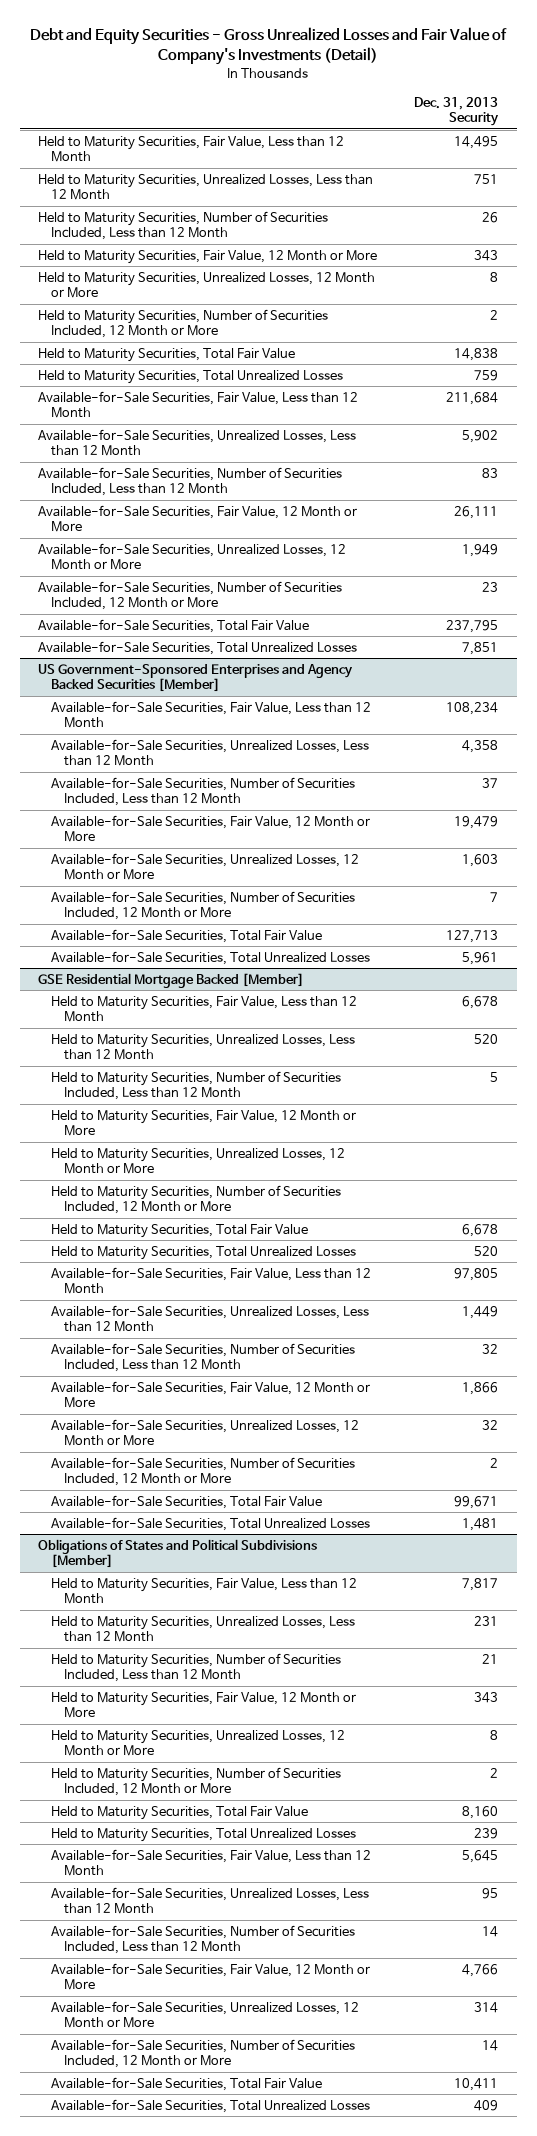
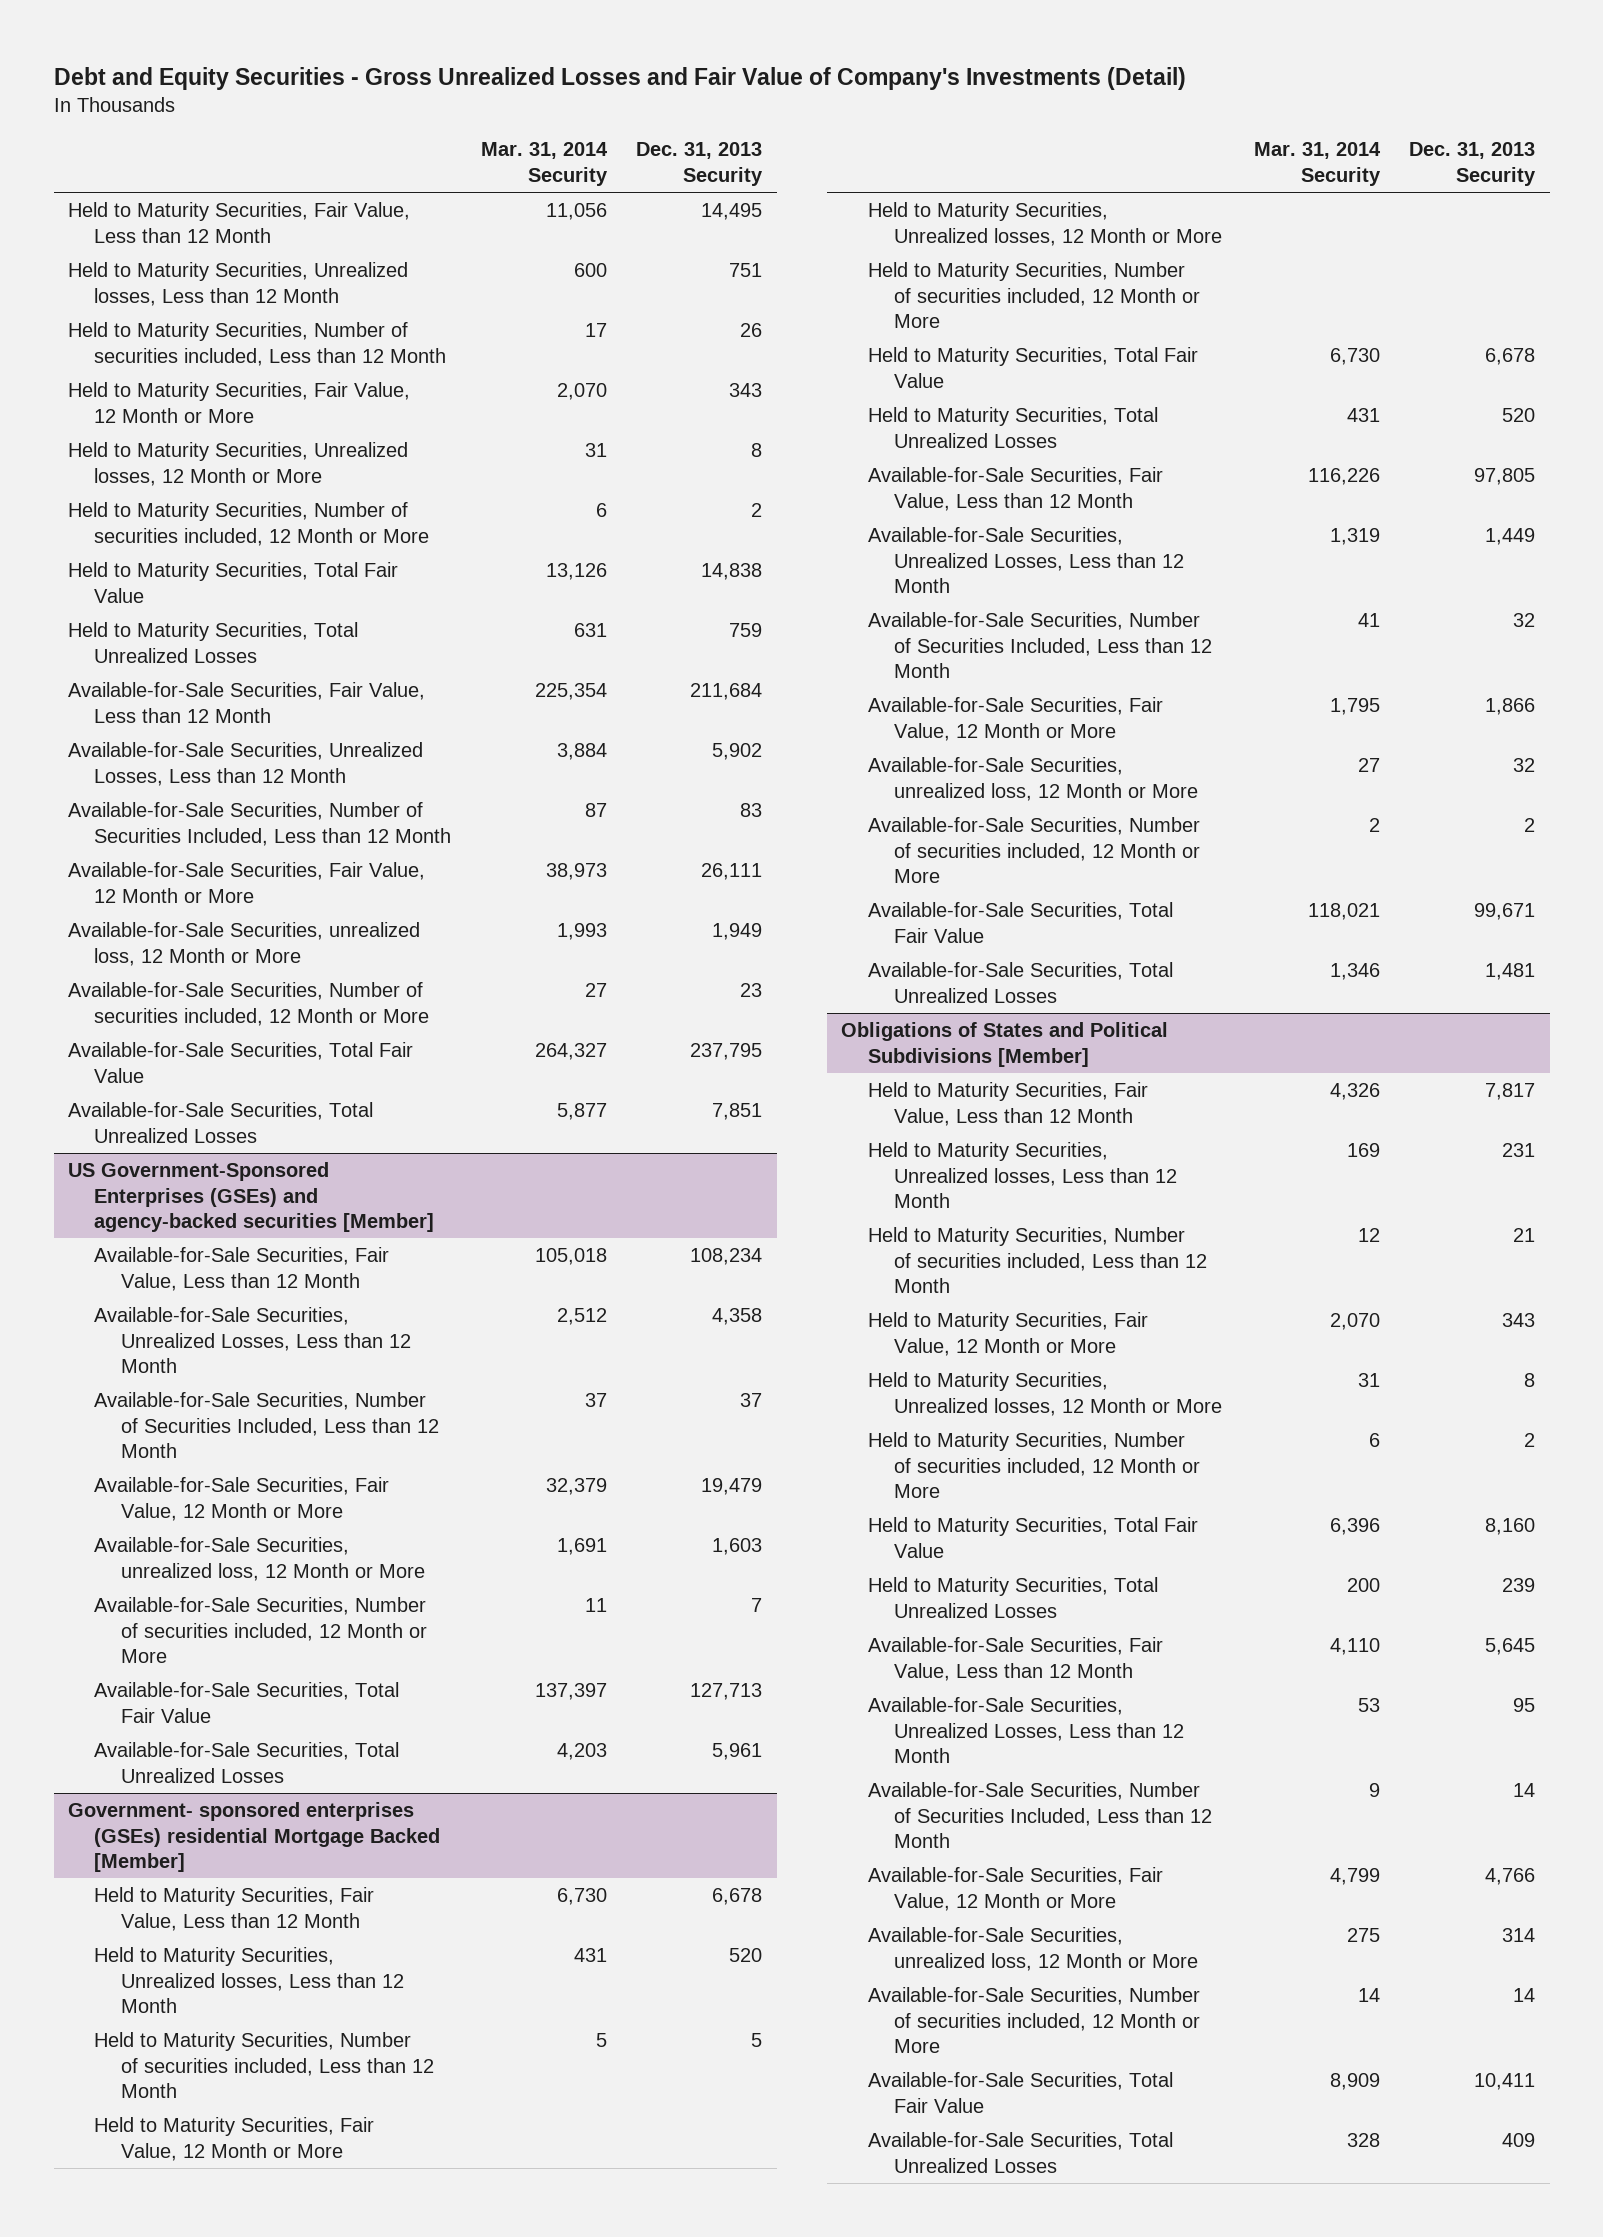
- | Dec. 31, 2013 Security
+ | Mar. 31, 2014 Security | Dec. 31, 2013 Security
- Held to Maturity Securities, Unrealized Losses, Less than 12 Month | 751
- Held to Maturity Securities, Number of Securities Included, Less than 12 Month | 26
+ Held to Maturity Securities, Unrealized losses, Less than 12 Month | 600 | 751
+ Held to Maturity Securities, Number of securities included, Less than 12 Month | 17 | 26
- Held to Maturity Securities, Unrealized Losses, 12 Month or More | 8
- Held to Maturity Securities, Number of Securities Included, 12 Month or More | 2
+ Held to Maturity Securities, Unrealized losses, 12 Month or More | 31 | 8
+ Held to Maturity Securities, Number of securities included, 12 Month or More | 6 | 2
- Available-for-Sale Securities, Unrealized Losses, 12 Month or More | 1,949
- Available-for-Sale Securities, Number of Securities Included, 12 Month or More | 23
+ Available-for-Sale Securities, unrealized loss, 12 Month or More | 1,993 | 1,949
+ Available-for-Sale Securities, Number of securities included, 12 Month or More | 27 | 23
- US Government-Sponsored Enterprises and Agency Backed Securities [Member]
+ US Government-Sponsored Enterprises (GSEs) and agency-backed securities [Member]
- Available-for-Sale Securities, Unrealized Losses, 12 Month or More | 1,603
- Available-for-Sale Securities, Number of Securities Included, 12 Month or More | 7
+ Available-for-Sale Securities, unrealized loss, 12 Month or More | 1,691 | 1,603
+ Available-for-Sale Securities, Number of securities included, 12 Month or More | 11 | 7
- GSE Residential Mortgage Backed [Member]
+ Government- sponsored enterprises (GSEs) residential Mortgage Backed [Member]
- Held to Maturity Securities, Unrealized Losses, Less than 12 Month | 520
- Held to Maturity Securities, Number of Securities Included, Less than 12 Month | 5
+ Held to Maturity Securities, Unrealized losses, Less than 12 Month | 431 | 520
+ Held to Maturity Securities, Number of securities included, Less than 12 Month | 5 | 5
- Held to Maturity Securities, Unrealized Losses, 12 Month or More
- Held to Maturity Securities, Number of Securities Included, 12 Month or More
+ Held to Maturity Securities, Unrealized losses, 12 Month or More
+ Held to Maturity Securities, Number of securities included, 12 Month or More
- Available-for-Sale Securities, Unrealized Losses, 12 Month or More | 32
- Available-for-Sale Securities, Number of Securities Included, 12 Month or More | 2
+ Available-for-Sale Securities, unrealized loss, 12 Month or More | 27 | 32
+ Available-for-Sale Securities, Number of securities included, 12 Month or More | 2 | 2
@ Obligations of States and Political Subdivisions [Member]
- Held to Maturity Securities, Unrealized Losses, Less than 12 Month | 231
- Held to Maturity Securities, Number of Securities Included, Less than 12 Month | 21
+ Held to Maturity Securities, Unrealized losses, Less than 12 Month | 169 | 231
+ Held to Maturity Securities, Number of securities included, Less than 12 Month | 12 | 21
- Held to Maturity Securities, Unrealized Losses, 12 Month or More | 8
- Held to Maturity Securities, Number of Securities Included, 12 Month or More | 2
+ Held to Maturity Securities, Unrealized losses, 12 Month or More | 31 | 8
+ Held to Maturity Securities, Number of securities included, 12 Month or More | 6 | 2
- Available-for-Sale Securities, Unrealized Losses, 12 Month or More | 314
- Available-for-Sale Securities, Number of Securities Included, 12 Month or More | 14
+ Available-for-Sale Securities, unrealized loss, 12 Month or More | 275 | 314
+ Available-for-Sale Securities, Number of securities included, 12 Month or More | 14 | 14

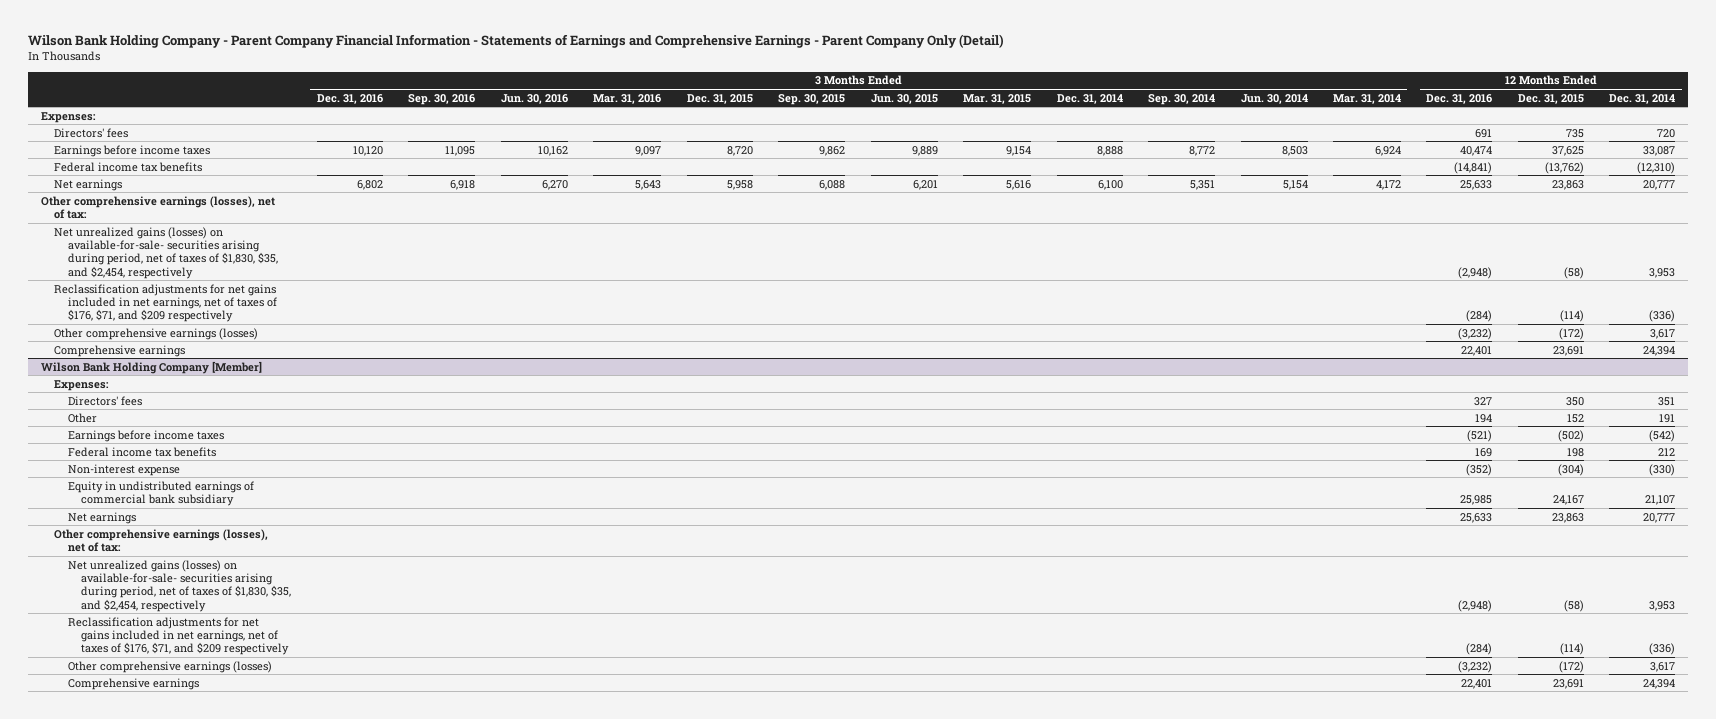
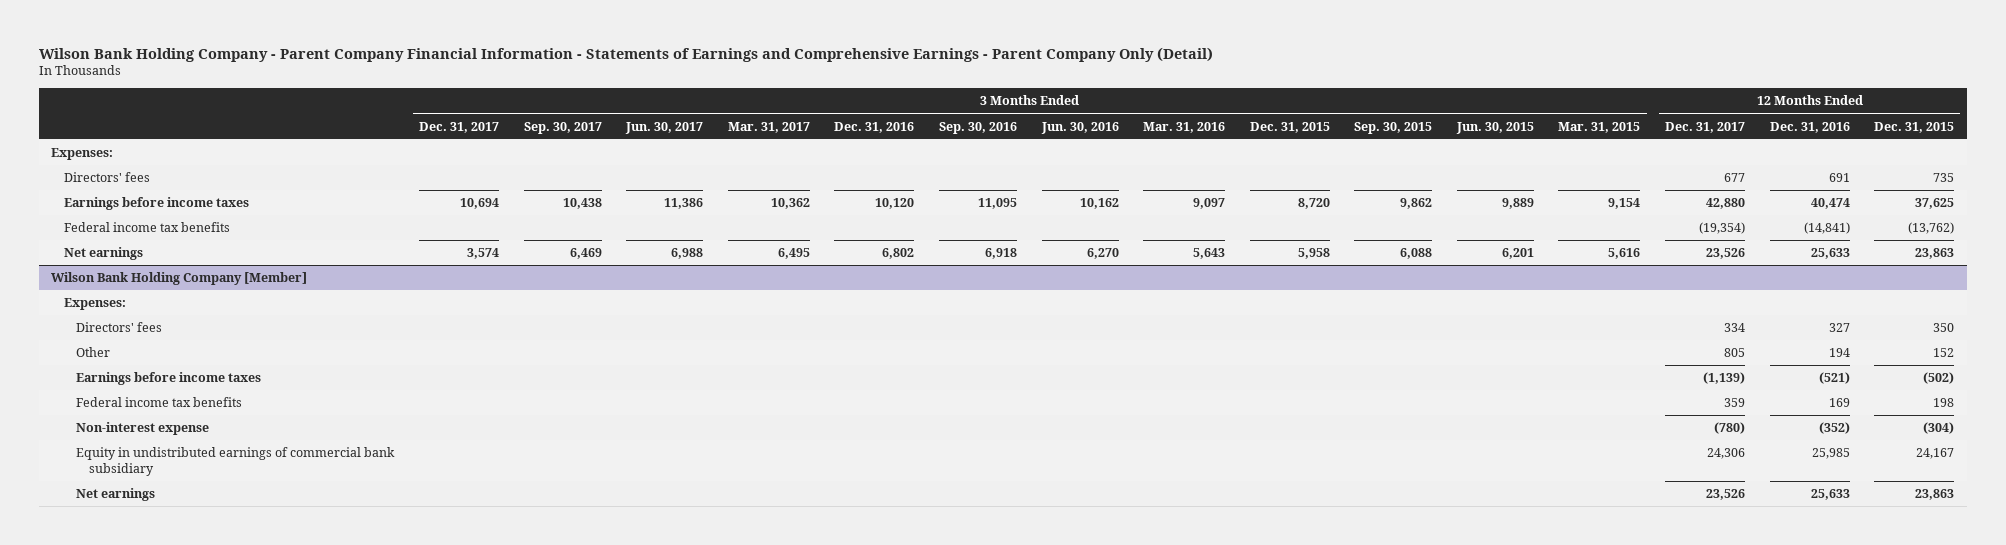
- | 3 Months Ended Dec. 31, 2016 | 3 Months Ended Sep. 30, 2016 | 3 Months Ended Jun. 30, 2016 | 3 Months Ended Mar. 31, 2016 | 3 Months Ended Dec. 31, 2015 | 3 Months Ended Sep. 30, 2015 | 3 Months Ended Jun. 30, 2015 | 3 Months Ended Mar. 31, 2015 | 3 Months Ended Dec. 31, 2014 | 3 Months Ended Sep. 30, 2014 | 3 Months Ended Jun. 30, 2014 | 3 Months Ended Mar. 31, 2014 | 12 Months Ended Dec. 31, 2016 | 12 Months Ended Dec. 31, 2015 | 12 Months Ended Dec. 31, 2014
+ | 3 Months Ended Dec. 31, 2017 | 3 Months Ended Sep. 30, 2017 | 3 Months Ended Jun. 30, 2017 | 3 Months Ended Mar. 31, 2017 | 3 Months Ended Dec. 31, 2016 | 3 Months Ended Sep. 30, 2016 | 3 Months Ended Jun. 30, 2016 | 3 Months Ended Mar. 31, 2016 | 3 Months Ended Dec. 31, 2015 | 3 Months Ended Sep. 30, 2015 | 3 Months Ended Jun. 30, 2015 | 3 Months Ended Mar. 31, 2015 | 12 Months Ended Dec. 31, 2017 | 12 Months Ended Dec. 31, 2016 | 12 Months Ended Dec. 31, 2015
- Other comprehensive earnings (losses), net of tax:
- Net unrealized gains (losses) on available-for-sale- securities arising during period, net of taxes of $1,830, $35, and $2,454, respectively | | | | | | | | | | | | | (2,948) | (58) | 3,953
- Reclassification adjustments for net gains included in net earnings, net of taxes of $176, $71, and $209 respectively | | | | | | | | | | | | | (284) | (114) | (336)
- Other comprehensive earnings (losses) | | | | | | | | | | | | | (3,232) | (172) | 3,617
- Comprehensive earnings | | | | | | | | | | | | | 22,401 | 23,691 | 24,394
@ Wilson Bank Holding Company [Member]
- Other comprehensive earnings (losses), net of tax:
- Net unrealized gains (losses) on available-for-sale- securities arising during period, net of taxes of $1,830, $35, and $2,454, respectively | | | | | | | | | | | | | (2,948) | (58) | 3,953
- Reclassification adjustments for net gains included in net earnings, net of taxes of $176, $71, and $209 respectively | | | | | | | | | | | | | (284) | (114) | (336)
- Other comprehensive earnings (losses) | | | | | | | | | | | | | (3,232) | (172) | 3,617
- Comprehensive earnings | | | | | | | | | | | | | 22,401 | 23,691 | 24,394

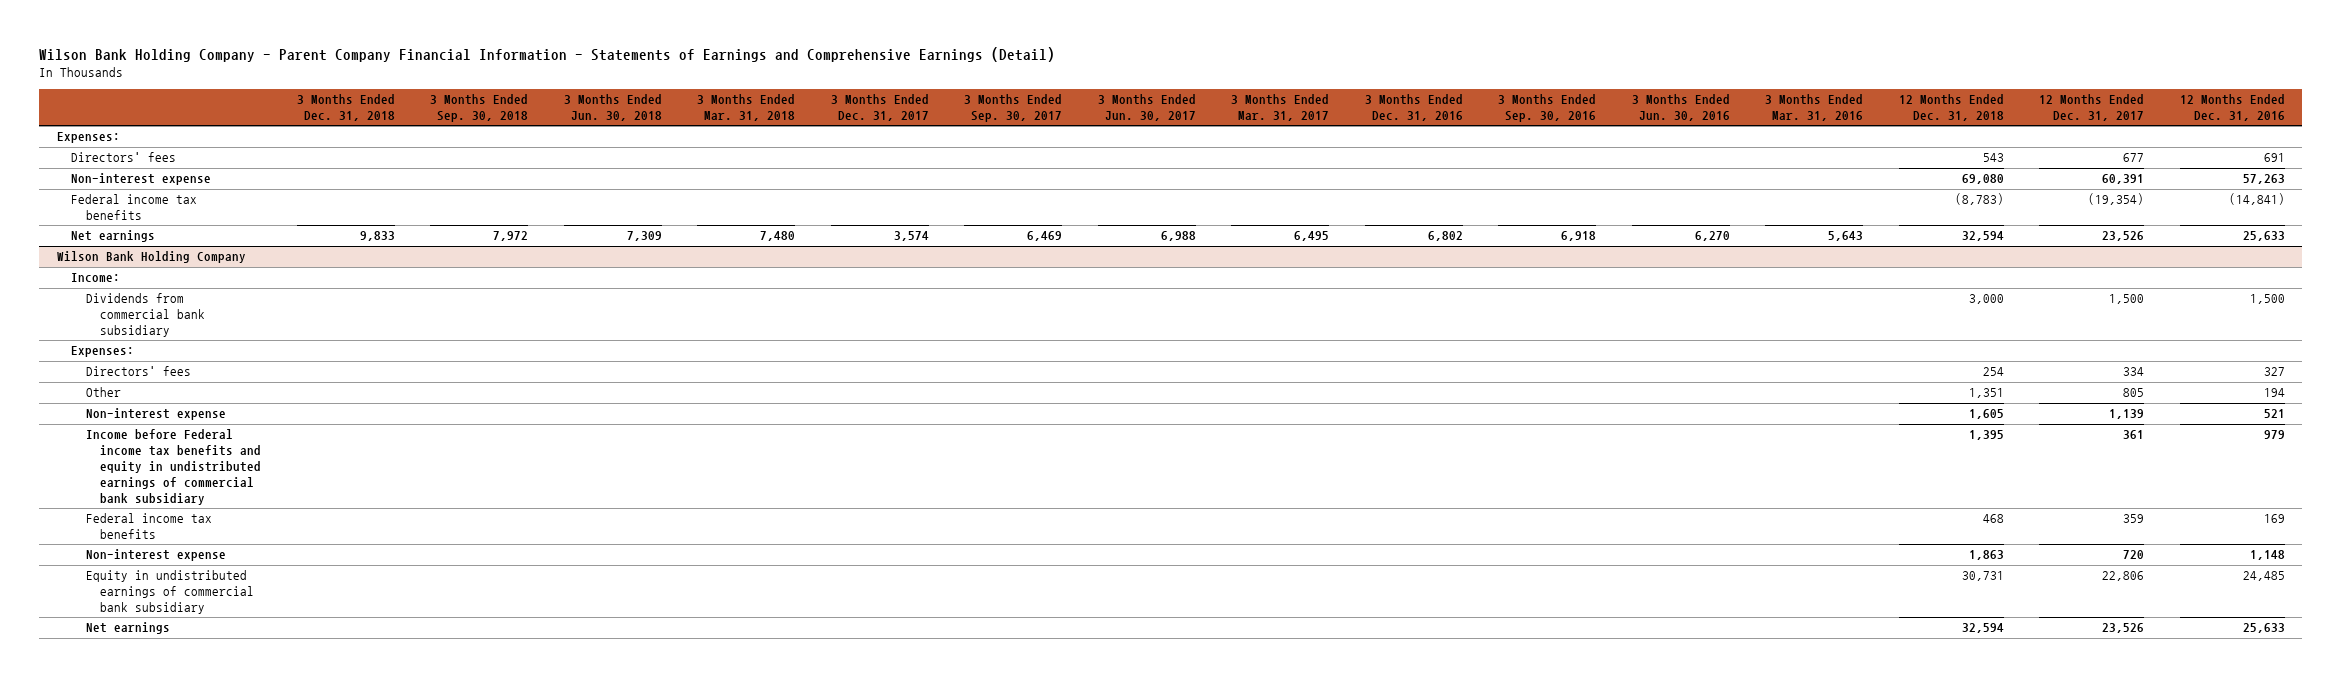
- Wilson Bank Holding Company - Parent Company Financial Information - Statements of Earnings and Comprehensive Earnings - Parent Company Only (Detail)
+ Wilson Bank Holding Company - Parent Company Financial Information - Statements of Earnings and Comprehensive Earnings (Detail)
- | 3 Months Ended Dec. 31, 2017 | 3 Months Ended Sep. 30, 2017 | 3 Months Ended Jun. 30, 2017 | 3 Months Ended Mar. 31, 2017 | 3 Months Ended Dec. 31, 2016 | 3 Months Ended Sep. 30, 2016 | 3 Months Ended Jun. 30, 2016 | 3 Months Ended Mar. 31, 2016 | 3 Months Ended Dec. 31, 2015 | 3 Months Ended Sep. 30, 2015 | 3 Months Ended Jun. 30, 2015 | 3 Months Ended Mar. 31, 2015 | 12 Months Ended Dec. 31, 2017 | 12 Months Ended Dec. 31, 2016 | 12 Months Ended Dec. 31, 2015
+ | 3 Months Ended Dec. 31, 2018 | 3 Months Ended Sep. 30, 2018 | 3 Months Ended Jun. 30, 2018 | 3 Months Ended Mar. 31, 2018 | 3 Months Ended Dec. 31, 2017 | 3 Months Ended Sep. 30, 2017 | 3 Months Ended Jun. 30, 2017 | 3 Months Ended Mar. 31, 2017 | 3 Months Ended Dec. 31, 2016 | 3 Months Ended Sep. 30, 2016 | 3 Months Ended Jun. 30, 2016 | 3 Months Ended Mar. 31, 2016 | 12 Months Ended Dec. 31, 2018 | 12 Months Ended Dec. 31, 2017 | 12 Months Ended Dec. 31, 2016
- Earnings before income taxes | 10,694 | 10,438 | 11,386 | 10,362 | 10,120 | 11,095 | 10,162 | 9,097 | 8,720 | 9,862 | 9,889 | 9,154 | 42,880 | 40,474 | 37,625
+ Non-interest expense | | | | | | | | | | | | | 69,080 | 60,391 | 57,263
- Wilson Bank Holding Company [Member]
+ Wilson Bank Holding Company
+ Income:
+ Dividends from commercial bank subsidiary | | | | | | | | | | | | | 3,000 | 1,500 | 1,500
- Earnings before income taxes | | | | | | | | | | | | | (1,139) | (521) | (502)
+ Non-interest expense | | | | | | | | | | | | | 1,605 | 1,139 | 521
+ Income before Federal income tax benefits and equity in undistributed earnings of commercial bank subsidiary | | | | | | | | | | | | | 1,395 | 361 | 979
- Non-interest expense | | | | | | | | | | | | | (780) | (352) | (304)
- Equity in undistributed earnings of commercial bank subsidiary | | | | | | | | | | | | | 24,306 | 25,985 | 24,167
+ Non-interest expense | | | | | | | | | | | | | 1,863 | 720 | 1,148
+ Equity in undistributed earnings of commercial bank subsidiary | | | | | | | | | | | | | 30,731 | 22,806 | 24,485

